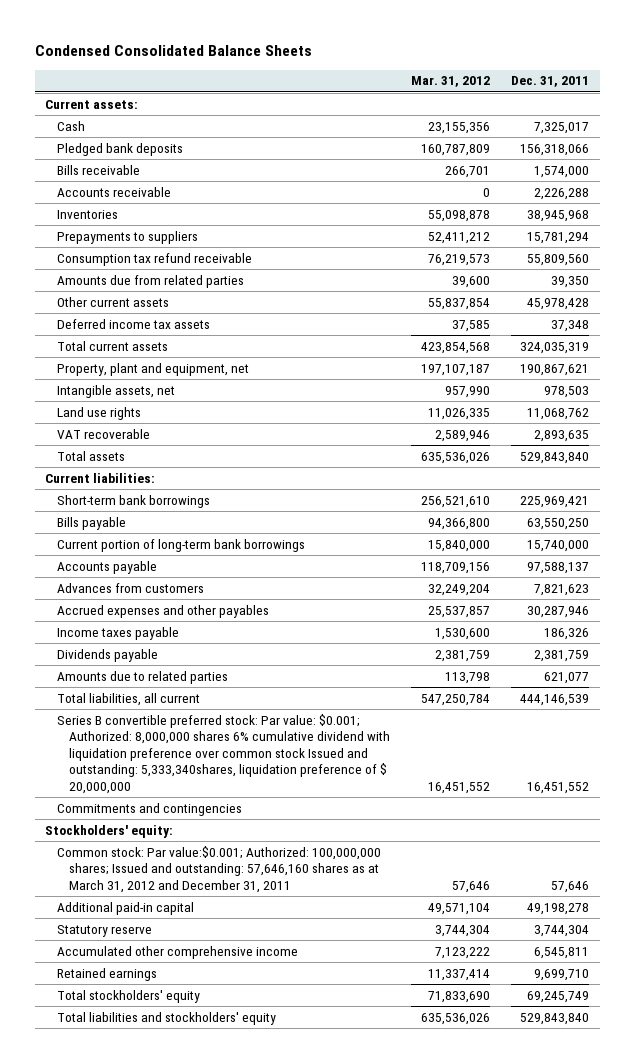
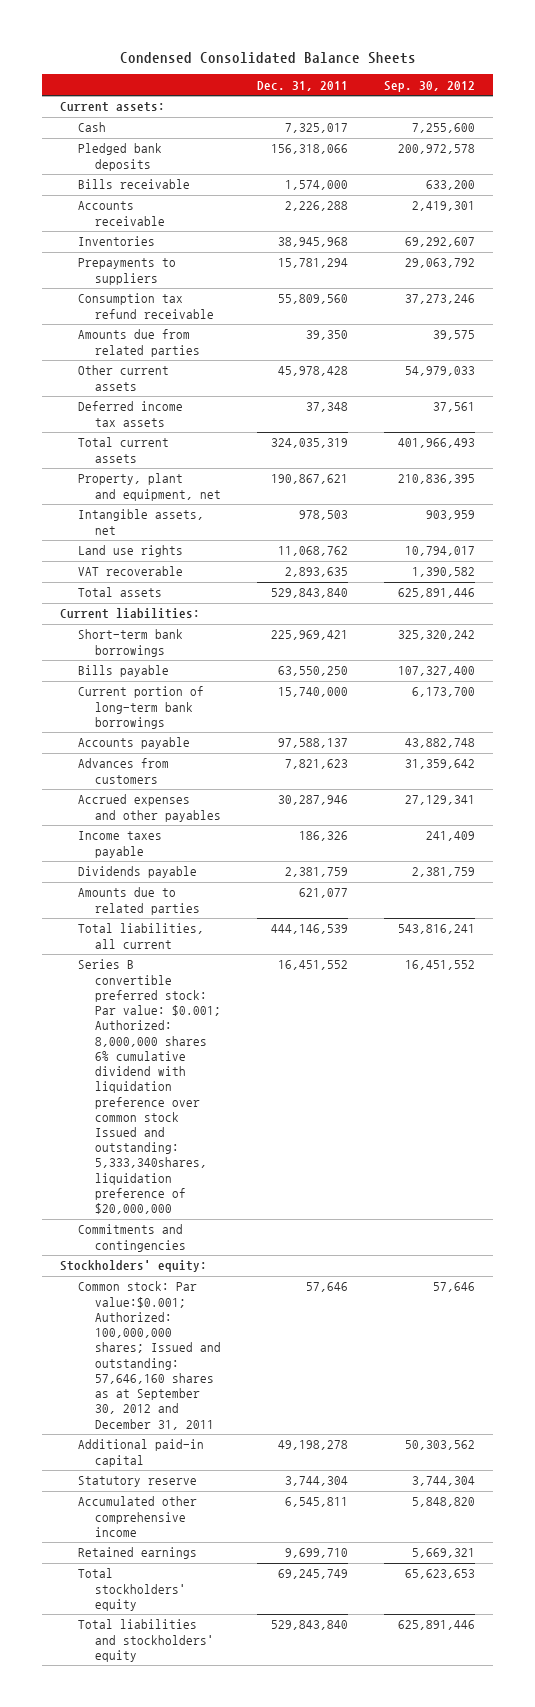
- | Mar. 31, 2012 | Dec. 31, 2011
+ | Dec. 31, 2011 | Sep. 30, 2012
- Series B convertible preferred stock: Par value: $0.001; Authorized: 8,000,000 shares 6% cumulative dividend with liquidation preference over common stock Issued and outstanding: 5,333,340shares, liquidation preference of $ 20,000,000 | 16,451,552 | 16,451,552
+ Series B convertible preferred stock: Par value: $0.001; Authorized: 8,000,000 shares 6% cumulative dividend with liquidation preference over common stock Issued and outstanding: 5,333,340shares, liquidation preference of $20,000,000 | 16,451,552 | 16,451,552
- Common stock: Par value:$0.001; Authorized: 100,000,000 shares; Issued and outstanding: 57,646,160 shares as at March 31, 2012 and December 31, 2011 | 57,646 | 57,646
+ Common stock: Par value:$0.001; Authorized: 100,000,000 shares; Issued and outstanding: 57,646,160 shares as at September 30, 2012 and December 31, 2011 | 57,646 | 57,646

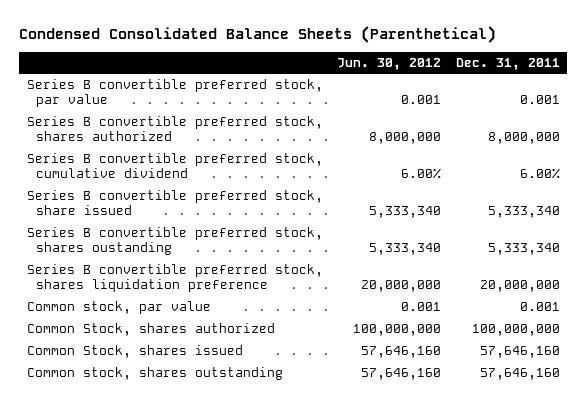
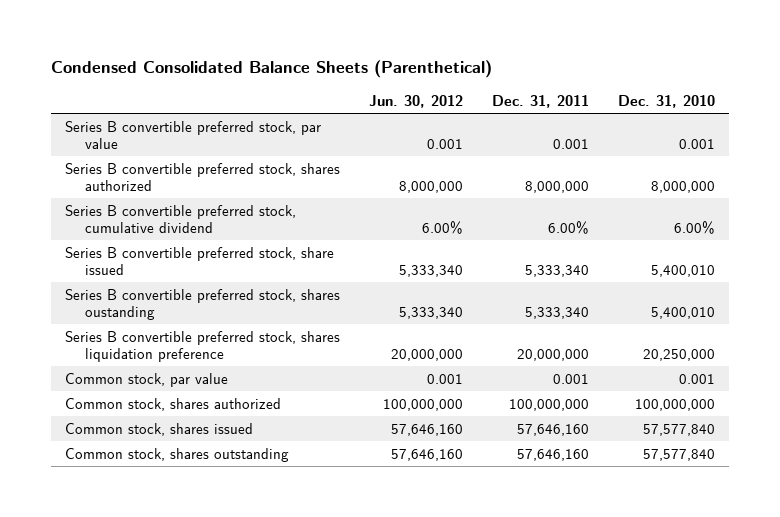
- | Jun. 30, 2012 | Dec. 31, 2011
+ | Jun. 30, 2012 | Dec. 31, 2011 | Dec. 31, 2010
- Common Stock, shares authorized | 100,000,000 | 100,000,000
- Common Stock, shares issued | 57,646,160 | 57,646,160
+ Common stock, shares authorized | 100,000,000 | 100,000,000 | 100,000,000
+ Common stock, shares issued | 57,646,160 | 57,646,160 | 57,577,840

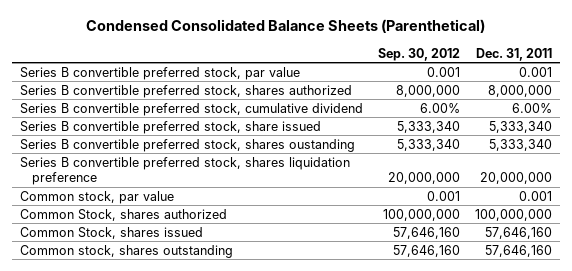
- | Jun. 30, 2012 | Dec. 31, 2011 | Dec. 31, 2010
+ | Sep. 30, 2012 | Dec. 31, 2011
- Common stock, shares authorized | 100,000,000 | 100,000,000 | 100,000,000
- Common stock, shares issued | 57,646,160 | 57,646,160 | 57,577,840
+ Common Stock, shares authorized | 100,000,000 | 100,000,000
+ Common Stock, shares issued | 57,646,160 | 57,646,160

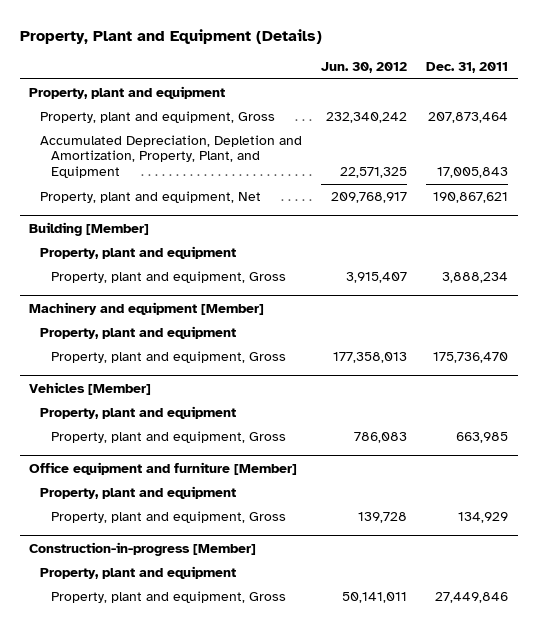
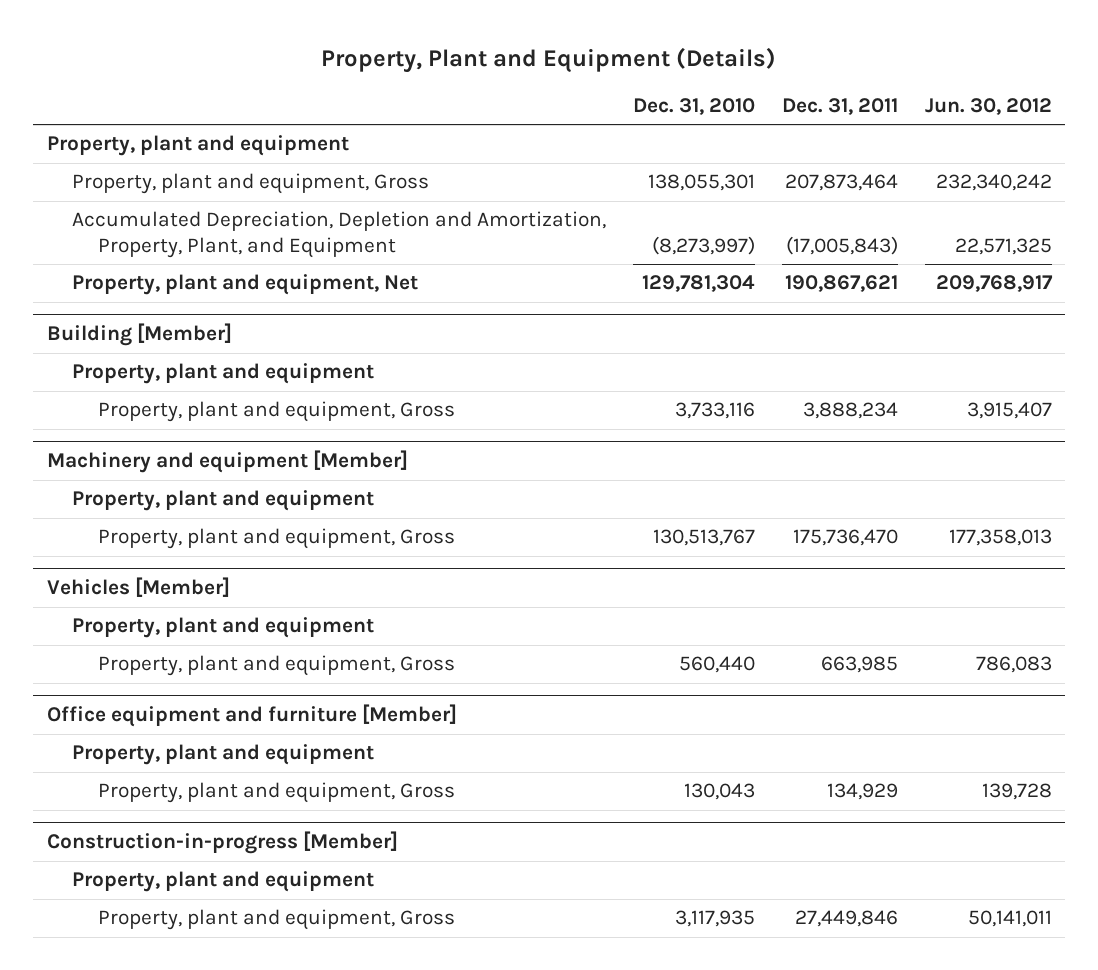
- | Jun. 30, 2012 | Dec. 31, 2011
+ | Dec. 31, 2010 | Dec. 31, 2011 | Jun. 30, 2012
- Accumulated Depreciation, Depletion and Amortization, Property, Plant, and Equipment | 22,571,325 | 17,005,843
+ Accumulated Depreciation, Depletion and Amortization, Property, Plant, and Equipment | (8,273,997) | (17,005,843) | 22,571,325

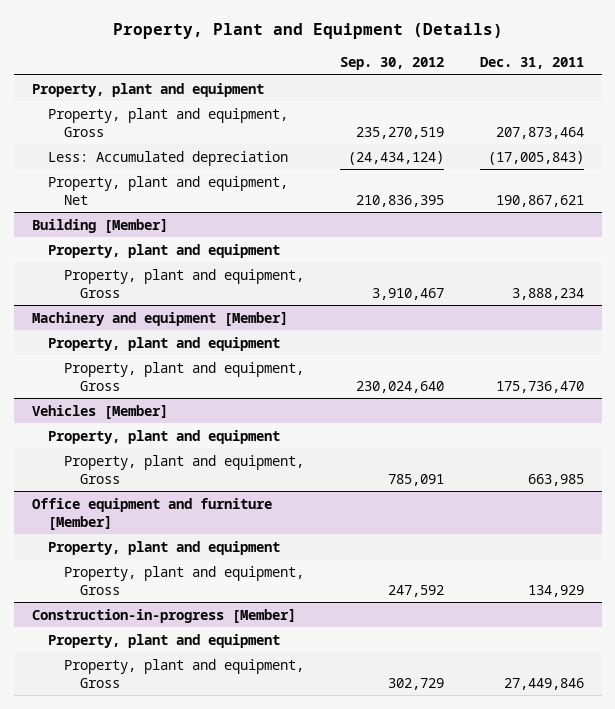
- | Dec. 31, 2010 | Dec. 31, 2011 | Jun. 30, 2012
+ | Sep. 30, 2012 | Dec. 31, 2011
- Accumulated Depreciation, Depletion and Amortization, Property, Plant, and Equipment | (8,273,997) | (17,005,843) | 22,571,325
+ Less: Accumulated depreciation | (24,434,124) | (17,005,843)

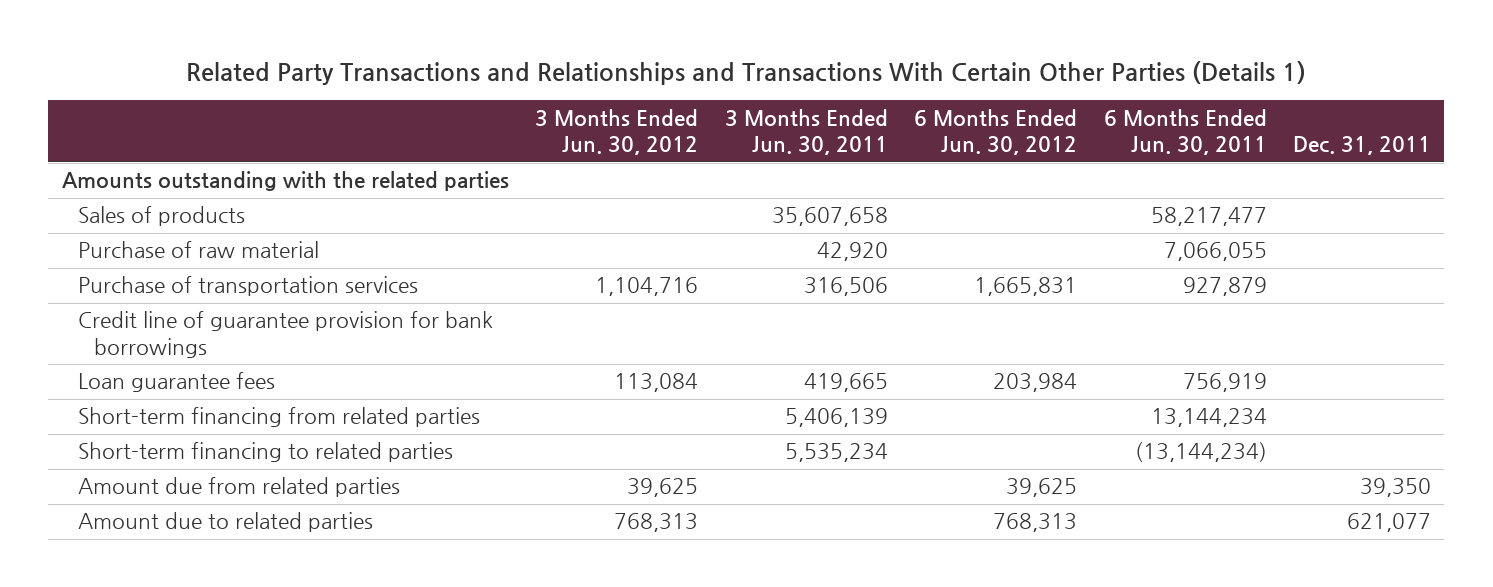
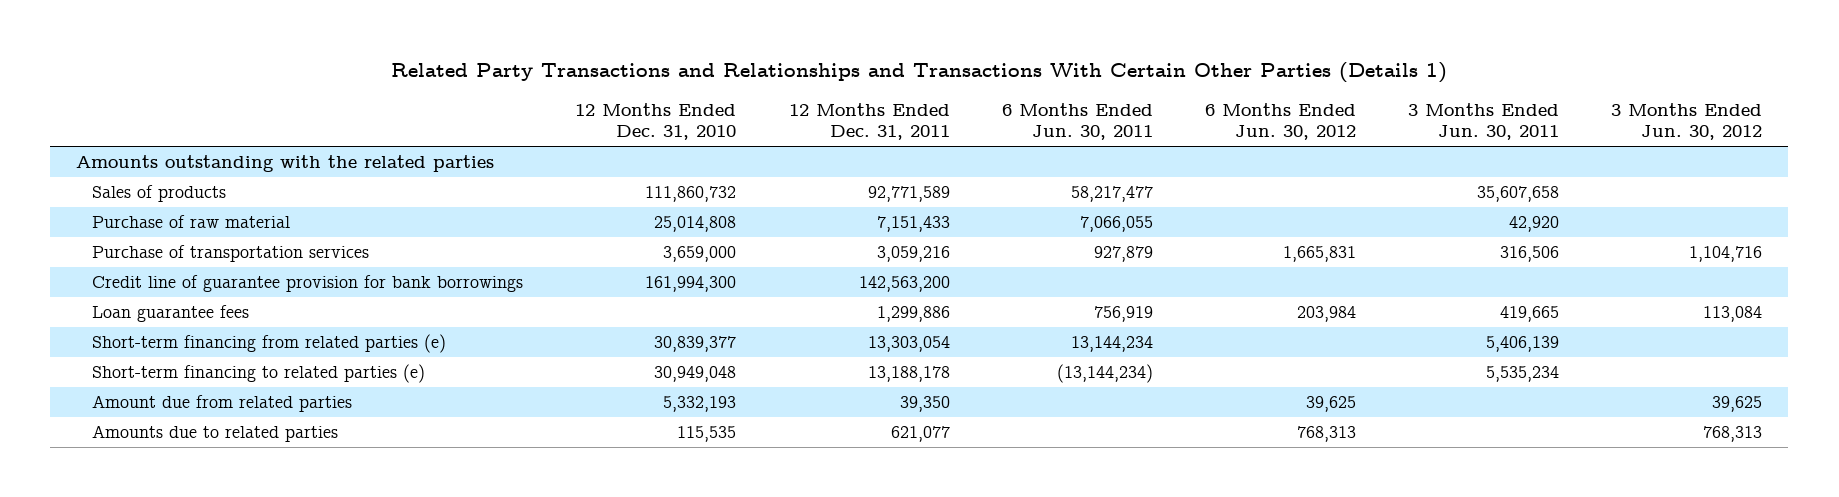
- | 3 Months Ended Jun. 30, 2012 | 3 Months Ended Jun. 30, 2011 | 6 Months Ended Jun. 30, 2012 | 6 Months Ended Jun. 30, 2011 | Dec. 31, 2011
+ | 12 Months Ended Dec. 31, 2010 | 12 Months Ended Dec. 31, 2011 | 6 Months Ended Jun. 30, 2011 | 6 Months Ended Jun. 30, 2012 | 3 Months Ended Jun. 30, 2011 | 3 Months Ended Jun. 30, 2012
- Short-term financing from related parties | | 5,406,139 | | 13,144,234 |
- Short-term financing to related parties | | 5,535,234 | | (13,144,234) |
+ Short-term financing from related parties (e) | 30,839,377 | 13,303,054 | 13,144,234 | | 5,406,139 |
+ Short-term financing to related parties (e) | 30,949,048 | 13,188,178 | (13,144,234) | | 5,535,234 |
- Amount due to related parties | 768,313 | | 768,313 | | 621,077
+ Amounts due to related parties | 115,535 | 621,077 | | 768,313 | | 768,313

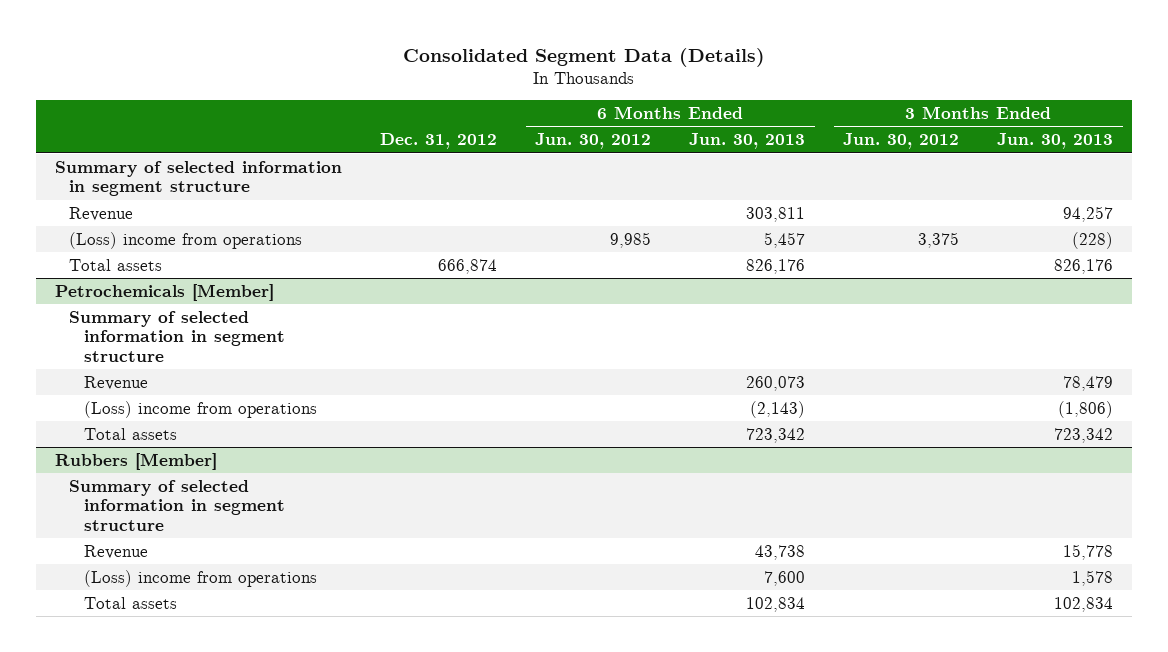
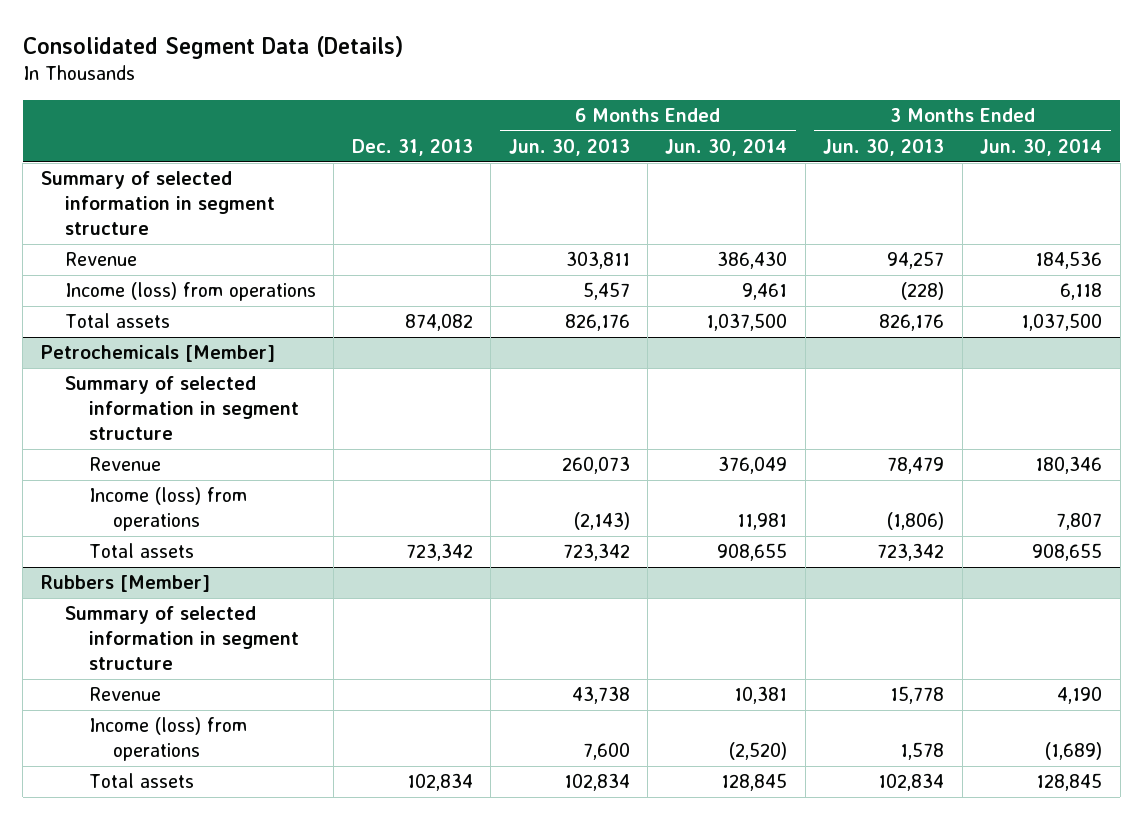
- | Dec. 31, 2012 | 6 Months Ended Jun. 30, 2012 | 6 Months Ended Jun. 30, 2013 | 3 Months Ended Jun. 30, 2012 | 3 Months Ended Jun. 30, 2013
+ | Dec. 31, 2013 | 6 Months Ended Jun. 30, 2013 | 6 Months Ended Jun. 30, 2014 | 3 Months Ended Jun. 30, 2013 | 3 Months Ended Jun. 30, 2014
- (Loss) income from operations | | 9,985 | 5,457 | 3,375 | (228)
+ Income (loss) from operations | | 5,457 | 9,461 | (228) | 6,118
@ Petrochemicals [Member]
- (Loss) income from operations | | | (2,143) | | (1,806)
+ Income (loss) from operations | | (2,143) | 11,981 | (1,806) | 7,807
@ Rubbers [Member]
- (Loss) income from operations | | | 7,600 | | 1,578
+ Income (loss) from operations | | 7,600 | (2,520) | 1,578 | (1,689)

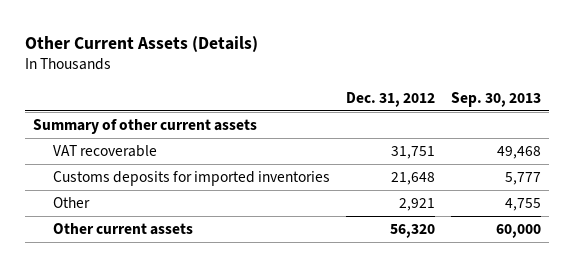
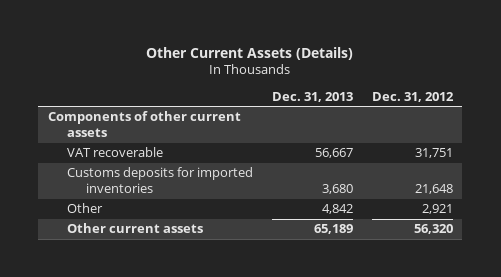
- | Dec. 31, 2012 | Sep. 30, 2013
+ | Dec. 31, 2013 | Dec. 31, 2012
- Summary of other current assets
+ Components of other current assets

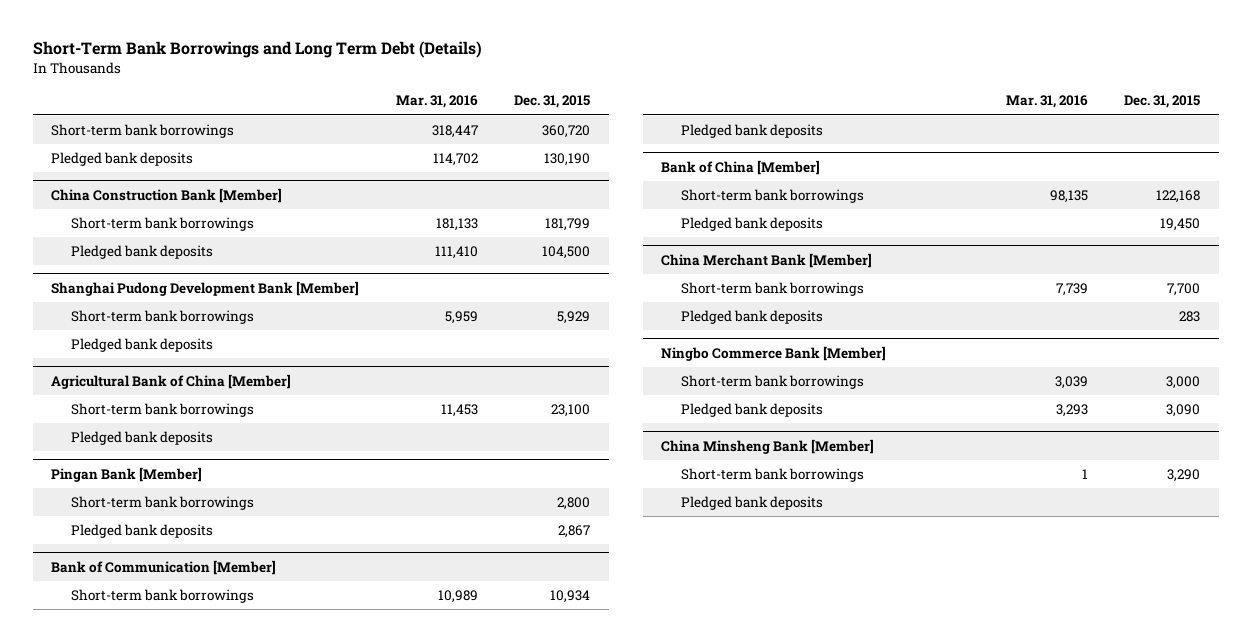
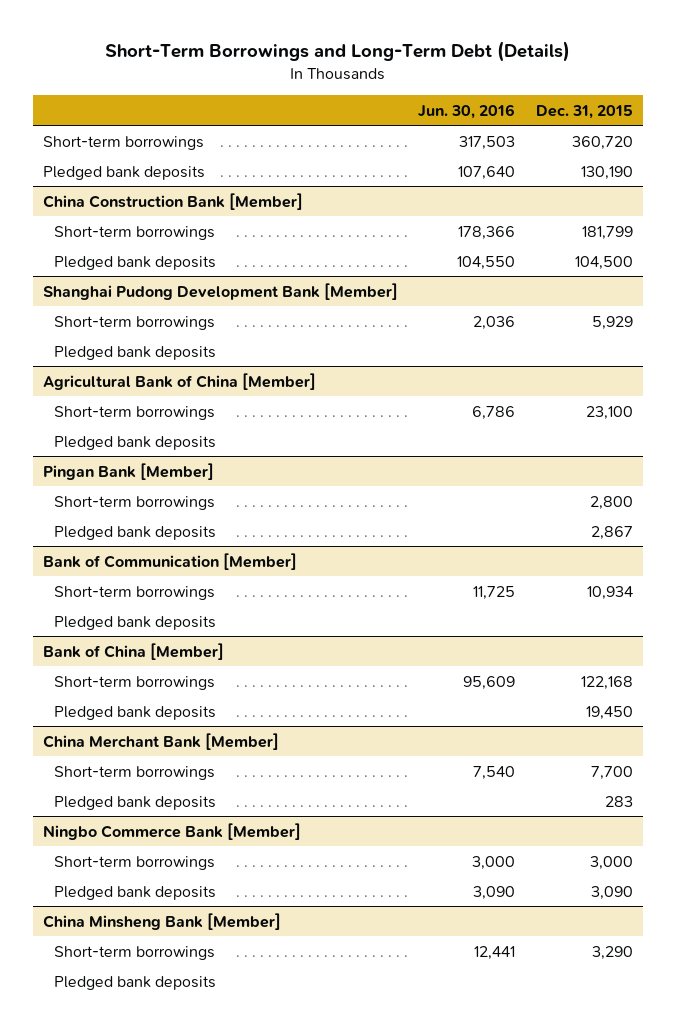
- Short-Term Bank Borrowings and Long Term Debt (Details)
+ Short-Term Borrowings and Long-Term Debt (Details)
- | Mar. 31, 2016 | Dec. 31, 2015
+ | Jun. 30, 2016 | Dec. 31, 2015
- Short-term bank borrowings | 318,447 | 360,720
+ Short-term borrowings | 317,503 | 360,720
@ China Construction Bank [Member]
- Short-term bank borrowings | 181,133 | 181,799
+ Short-term borrowings | 178,366 | 181,799
@ Shanghai Pudong Development Bank [Member]
- Short-term bank borrowings | 5,959 | 5,929
+ Short-term borrowings | 2,036 | 5,929
@ Agricultural Bank of China [Member]
- Short-term bank borrowings | 11,453 | 23,100
+ Short-term borrowings | 6,786 | 23,100
@ Pingan Bank [Member]
- Short-term bank borrowings | | 2,800
+ Short-term borrowings | | 2,800
@ Bank of Communication [Member]
- Short-term bank borrowings | 10,989 | 10,934
+ Short-term borrowings | 11,725 | 10,934
@ Bank of China [Member]
- Short-term bank borrowings | 98,135 | 122,168
+ Short-term borrowings | 95,609 | 122,168
@ China Merchant Bank [Member]
- Short-term bank borrowings | 7,739 | 7,700
+ Short-term borrowings | 7,540 | 7,700
@ Ningbo Commerce Bank [Member]
- Short-term bank borrowings | 3,039 | 3,000
+ Short-term borrowings | 3,000 | 3,000
@ China Minsheng Bank [Member]
- Short-term bank borrowings | 1 | 3,290
+ Short-term borrowings | 12,441 | 3,290

